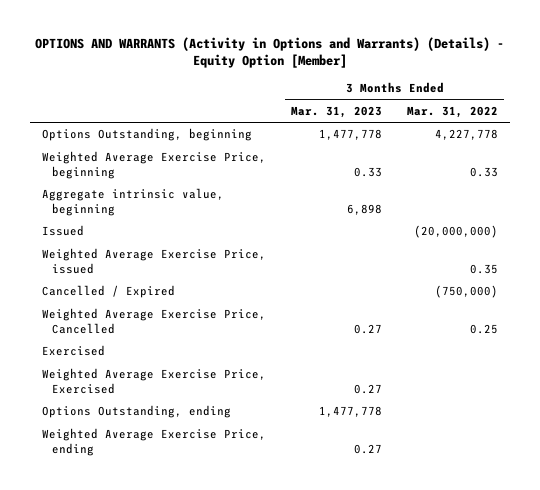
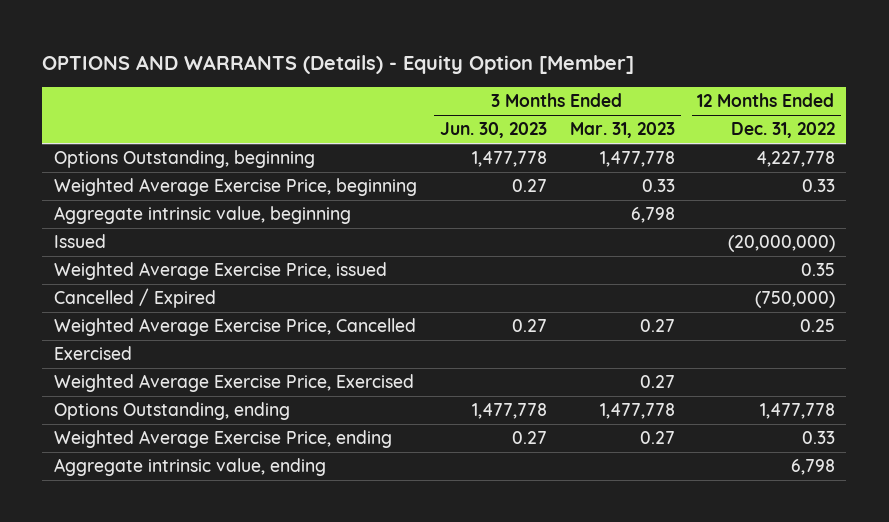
- OPTIONS AND WARRANTS (Activity in Options and Warrants) (Details) - Equity Option [Member]
+ OPTIONS AND WARRANTS (Details) - Equity Option [Member]
- | 3 Months Ended Mar. 31, 2023 | 3 Months Ended Mar. 31, 2022
+ | 3 Months Ended Jun. 30, 2023 | 3 Months Ended Mar. 31, 2023 | 12 Months Ended Dec. 31, 2022
- Aggregate intrinsic value, beginning | 6,898 |
+ Aggregate intrinsic value, beginning | | 6,798 |
+ Aggregate intrinsic value, ending | | | 6,798

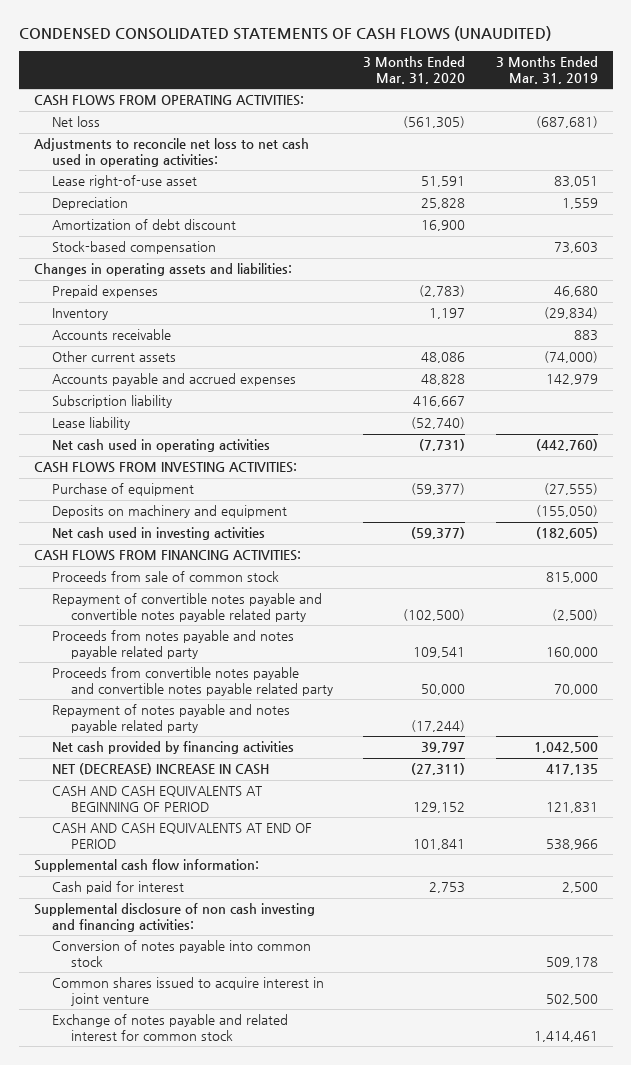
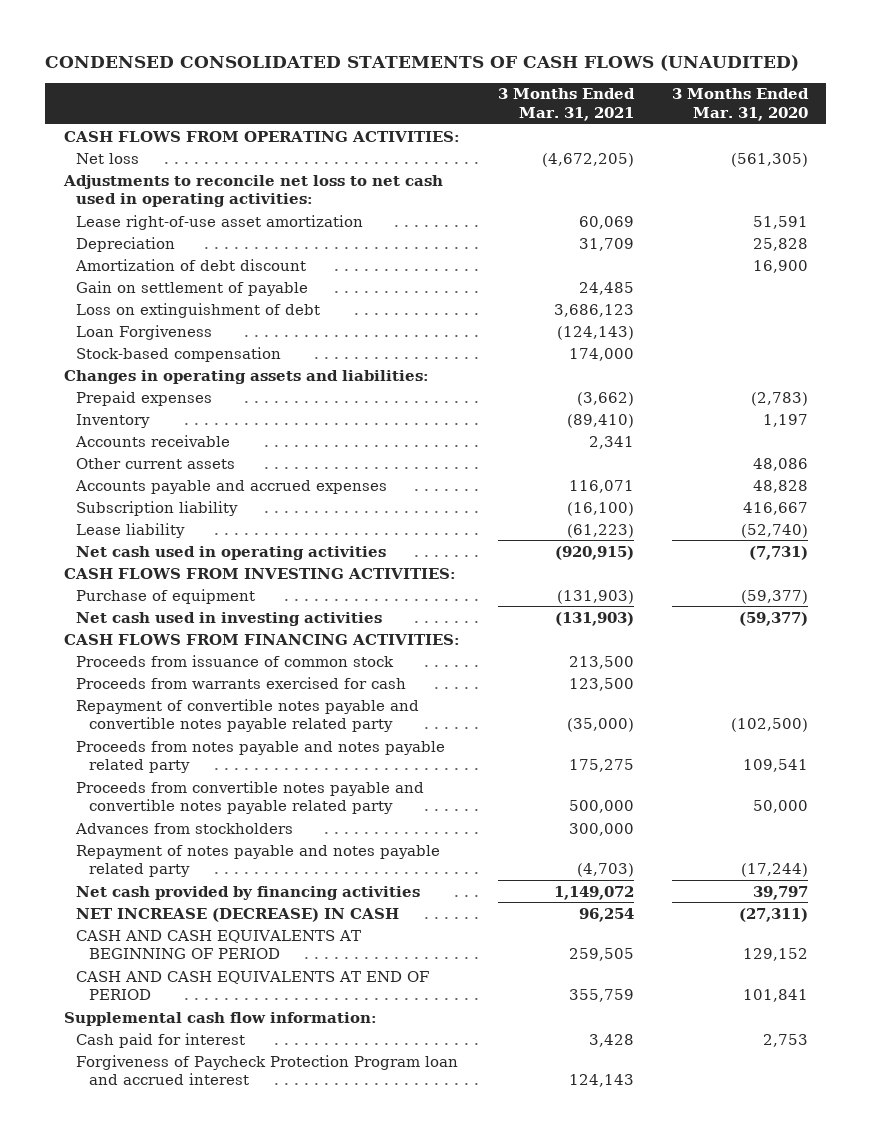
- | 3 Months Ended Mar. 31, 2020 | 3 Months Ended Mar. 31, 2019
+ | 3 Months Ended Mar. 31, 2021 | 3 Months Ended Mar. 31, 2020
- Lease right-of-use asset | 51,591 | 83,051
+ Lease right-of-use asset amortization | 60,069 | 51,591
+ Gain on settlement of payable | 24,485 |
+ Loss on extinguishment of debt | 3,686,123 |
+ Loan Forgiveness | (124,143) |
- Deposits on machinery and equipment | | (155,050)
- Proceeds from sale of common stock | | 815,000
+ Proceeds from issuance of common stock | 213,500 |
+ Proceeds from warrants exercised for cash | 123,500 |
+ Advances from stockholders | 300,000 |
- NET (DECREASE) INCREASE IN CASH | (27,311) | 417,135
+ NET INCREASE (DECREASE) IN CASH | 96,254 | (27,311)
- Supplemental disclosure of non cash investing and financing activities:
- Conversion of notes payable into common stock | | 509,178
- Common shares issued to acquire interest in joint venture | | 502,500
- Exchange of notes payable and related interest for common stock | | 1,414,461
+ Forgiveness of Paycheck Protection Program loan and accrued interest | 124,143 |

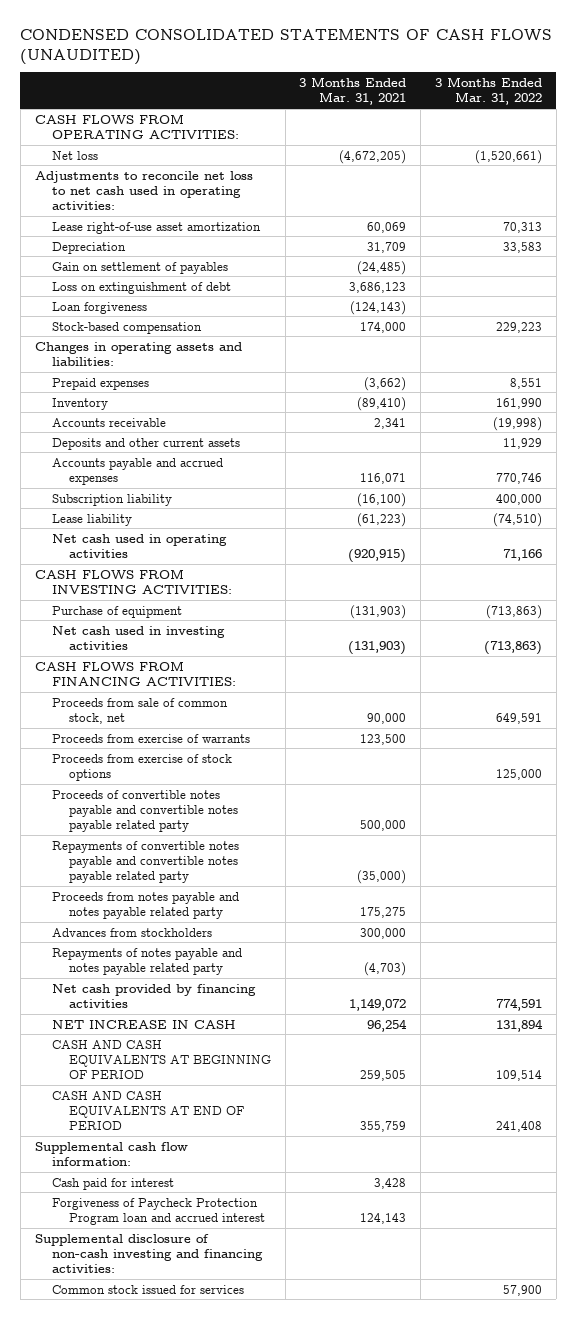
- | 3 Months Ended Mar. 31, 2021 | 3 Months Ended Mar. 31, 2020
+ | 3 Months Ended Mar. 31, 2021 | 3 Months Ended Mar. 31, 2022
- Amortization of debt discount | | 16,900
- Gain on settlement of payable | 24,485 |
+ Gain on settlement of payables | (24,485) |
- Loan Forgiveness | (124,143) |
+ Loan forgiveness | (124,143) |
- Other current assets | | 48,086
+ Deposits and other current assets | | 11,929
- Proceeds from issuance of common stock | 213,500 |
- Proceeds from warrants exercised for cash | 123,500 |
- Repayment of convertible notes payable and convertible notes payable related party | (35,000) | (102,500)
+ Proceeds from sale of common stock, net | 90,000 | 649,591
+ Proceeds from exercise of warrants | 123,500 |
+ Proceeds from exercise of stock options | | 125,000
+ Proceeds of convertible notes payable and convertible notes payable related party | 500,000 |
+ Repayments of convertible notes payable and convertible notes payable related party | (35,000) |
- Proceeds from convertible notes payable and convertible notes payable related party | 500,000 | 50,000
- Repayment of notes payable and notes payable related party | (4,703) | (17,244)
+ Repayments of notes payable and notes payable related party | (4,703) |
- NET INCREASE (DECREASE) IN CASH | 96,254 | (27,311)
+ NET INCREASE IN CASH | 96,254 | 131,894
+ Supplemental disclosure of non-cash investing and financing activities:
+ Common stock issued for services | | 57,900

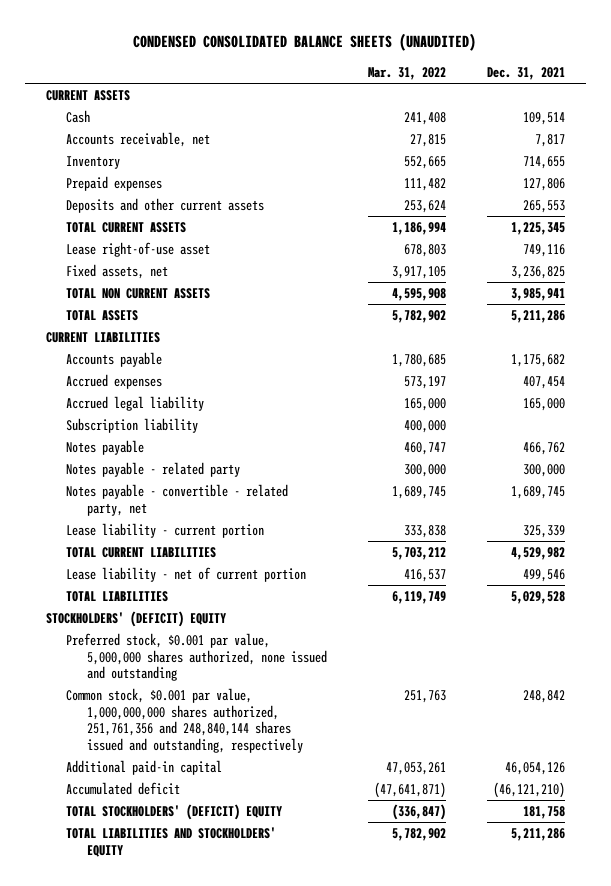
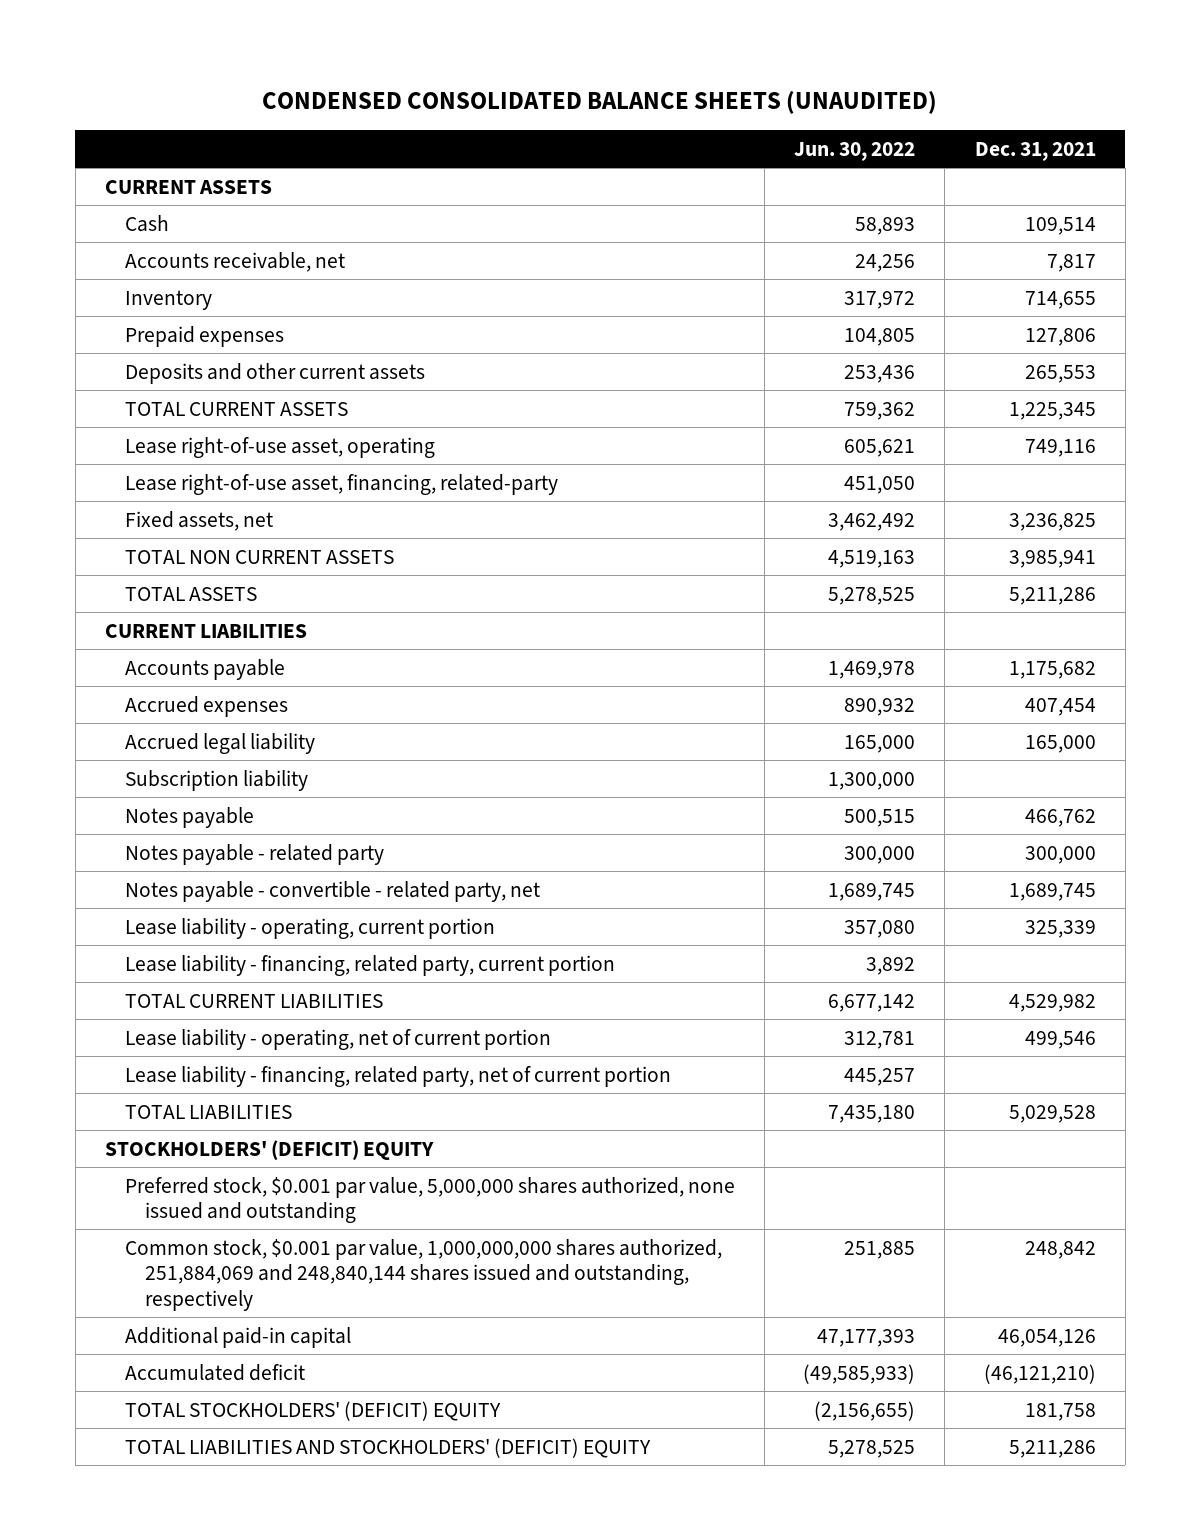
- | Mar. 31, 2022 | Dec. 31, 2021
+ | Jun. 30, 2022 | Dec. 31, 2021
- Lease right-of-use asset | 678,803 | 749,116
+ Lease right-of-use asset, operating | 605,621 | 749,116
+ Lease right-of-use asset, financing, related-party | 451,050 |
- Lease liability - current portion | 333,838 | 325,339
+ Lease liability - operating, current portion | 357,080 | 325,339
+ Lease liability - financing, related party, current portion | 3,892 |
- Lease liability - net of current portion | 416,537 | 499,546
+ Lease liability - operating, net of current portion | 312,781 | 499,546
+ Lease liability - financing, related party, net of current portion | 445,257 |
- Common stock, $0.001 par value, 1,000,000,000 shares authorized, 251,761,356 and 248,840,144 shares issued and outstanding, respectively | 251,763 | 248,842
+ Common stock, $0.001 par value, 1,000,000,000 shares authorized, 251,884,069 and 248,840,144 shares issued and outstanding, respectively | 251,885 | 248,842
- TOTAL LIABILITIES AND STOCKHOLDERS' EQUITY | 5,782,902 | 5,211,286
+ TOTAL LIABILITIES AND STOCKHOLDERS' (DEFICIT) EQUITY | 5,278,525 | 5,211,286

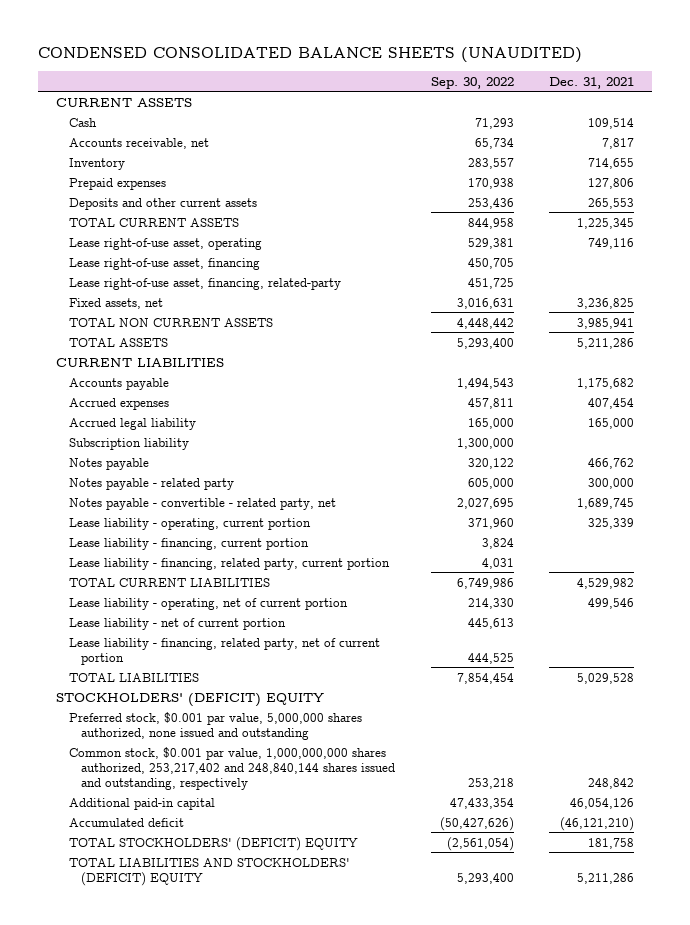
- | Jun. 30, 2022 | Dec. 31, 2021
+ | Sep. 30, 2022 | Dec. 31, 2021
+ Lease right-of-use asset, financing | 450,705 |
+ Lease liability - financing, current portion | 3,824 |
+ Lease liability - net of current portion | 445,613 |
- Common stock, $0.001 par value, 1,000,000,000 shares authorized, 251,884,069 and 248,840,144 shares issued and outstanding, respectively | 251,885 | 248,842
+ Common stock, $0.001 par value, 1,000,000,000 shares authorized, 253,217,402 and 248,840,144 shares issued and outstanding, respectively | 253,218 | 248,842

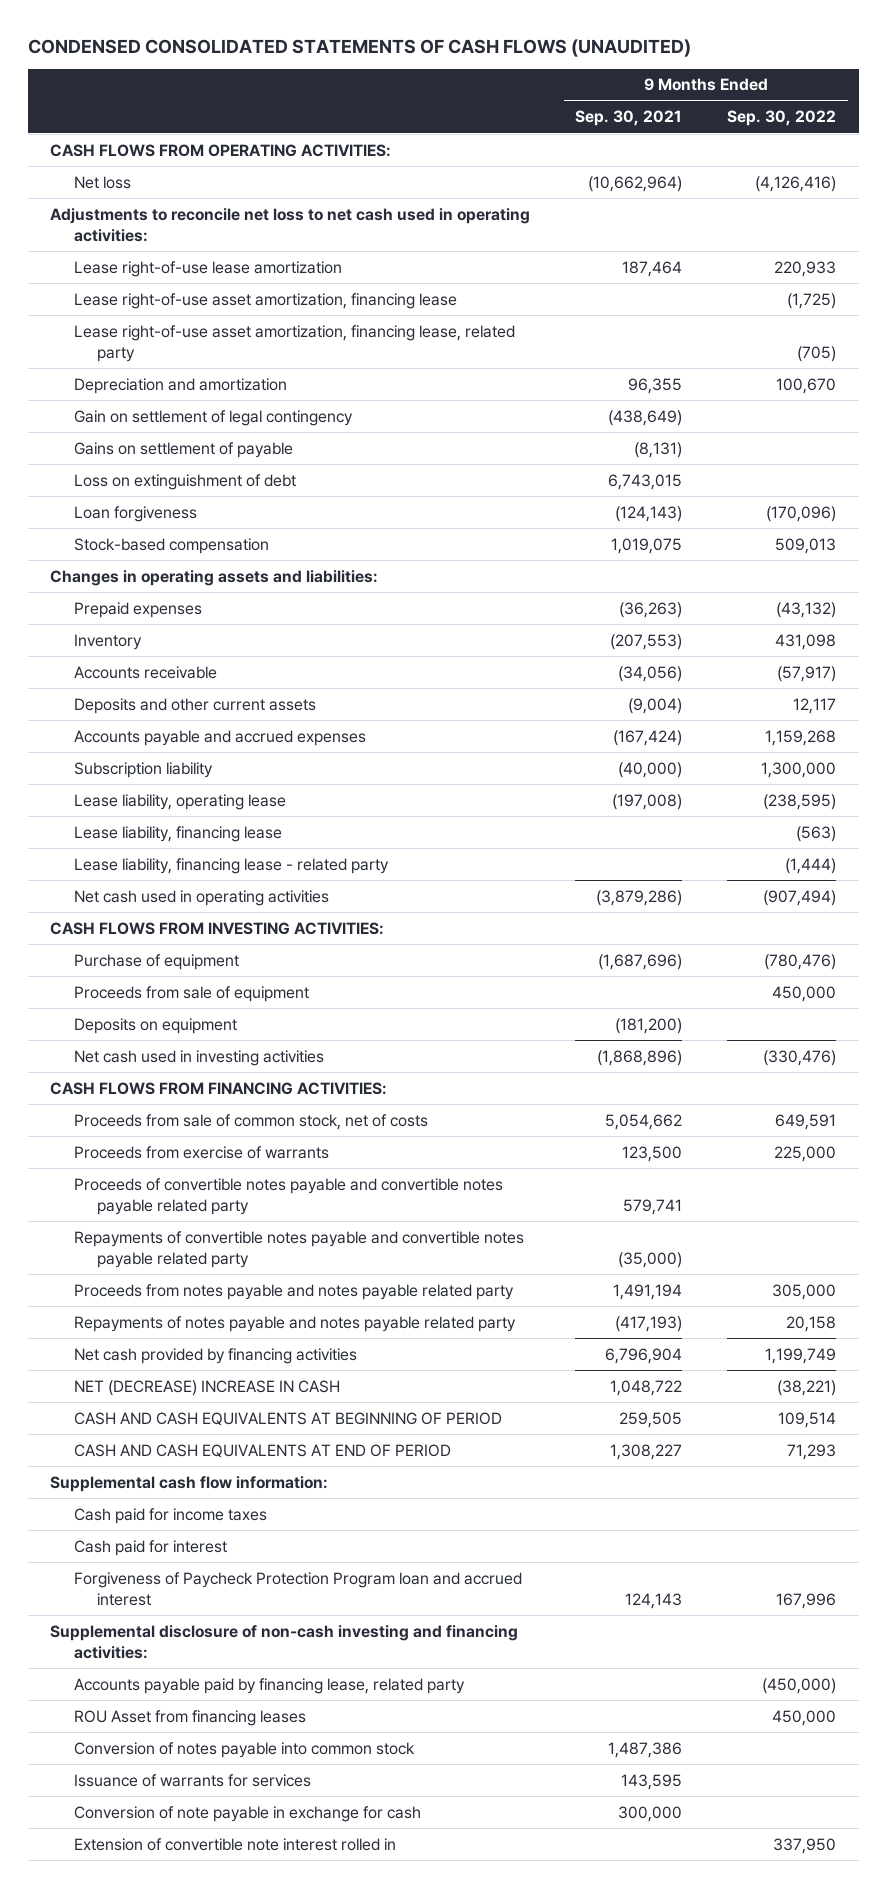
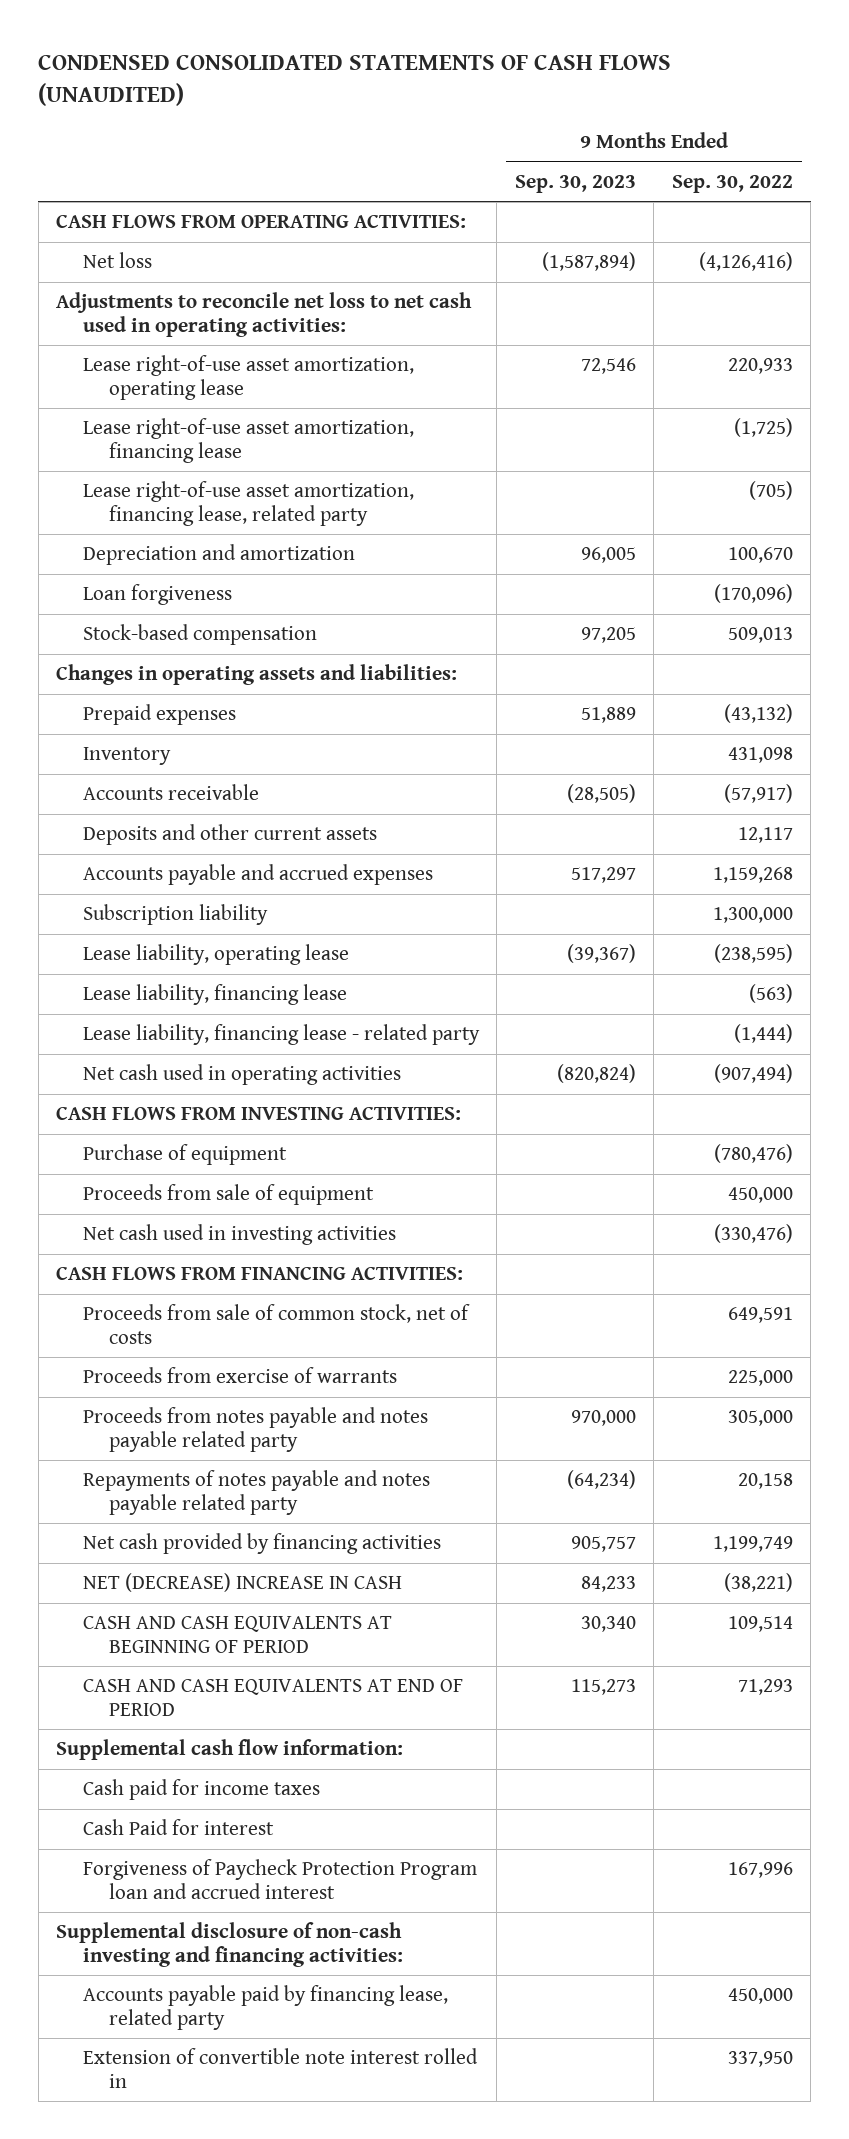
- | 9 Months Ended Sep. 30, 2021 | 9 Months Ended Sep. 30, 2022
+ | 9 Months Ended Sep. 30, 2023 | 9 Months Ended Sep. 30, 2022
- Lease right-of-use lease amortization | 187,464 | 220,933
+ Lease right-of-use asset amortization, operating lease | 72,546 | 220,933
- Gain on settlement of legal contingency | (438,649) |
- Gains on settlement of payable | (8,131) |
- Loss on extinguishment of debt | 6,743,015 |
- Deposits on equipment | (181,200) |
- Proceeds of convertible notes payable and convertible notes payable related party | 579,741 |
- Repayments of convertible notes payable and convertible notes payable related party | (35,000) |
- Cash paid for interest
+ Cash Paid for interest
- Accounts payable paid by financing lease, related party | | (450,000)
- ROU Asset from financing leases | | 450,000
- Conversion of notes payable into common stock | 1,487,386 |
- Issuance of warrants for services | 143,595 |
- Conversion of note payable in exchange for cash | 300,000 |
+ Accounts payable paid by financing lease, related party | | 450,000

